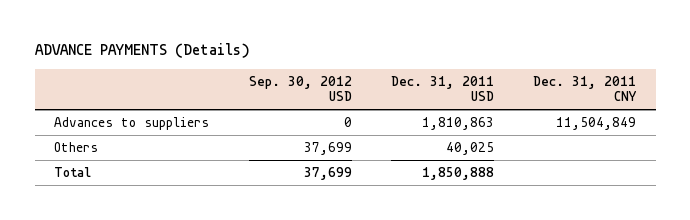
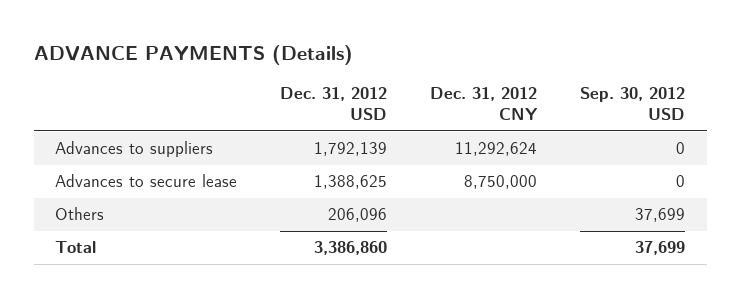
- | Sep. 30, 2012 USD | Dec. 31, 2011 USD | Dec. 31, 2011 CNY
+ | Dec. 31, 2012 USD | Dec. 31, 2012 CNY | Sep. 30, 2012 USD
+ Advances to secure lease | 1,388,625 | 8,750,000 | 0

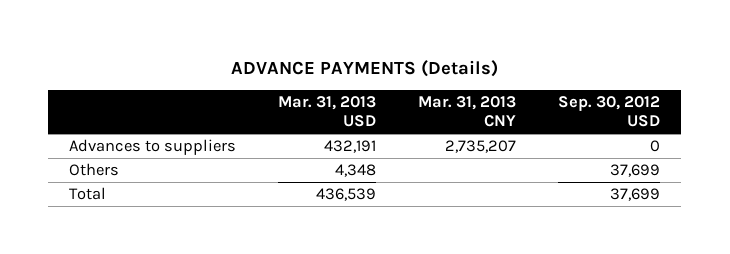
- | Dec. 31, 2012 USD | Dec. 31, 2012 CNY | Sep. 30, 2012 USD
+ | Mar. 31, 2013 USD | Mar. 31, 2013 CNY | Sep. 30, 2012 USD
- Advances to secure lease | 1,388,625 | 8,750,000 | 0

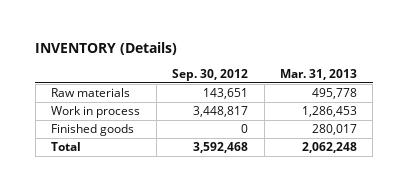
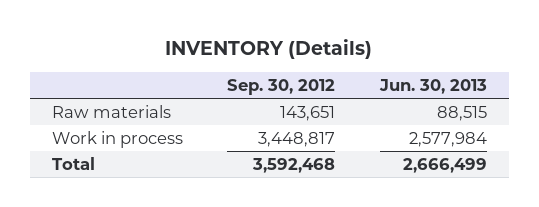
- | Sep. 30, 2012 | Mar. 31, 2013
+ | Sep. 30, 2012 | Jun. 30, 2013
- Finished goods | 0 | 280,017

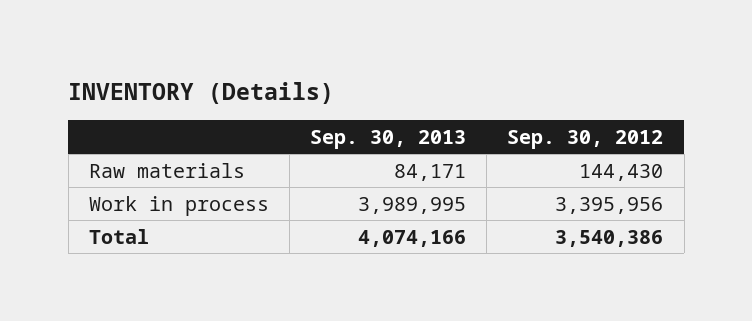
- | Sep. 30, 2012 | Jun. 30, 2013
+ | Sep. 30, 2013 | Sep. 30, 2012
- Raw materials | 143,651 | 88,515
- Work in process | 3,448,817 | 2,577,984
- Total | 3,592,468 | 2,666,499
+ Raw materials | 84,171 | 144,430
+ Work in process | 3,989,995 | 3,395,956
+ Total | 4,074,166 | 3,540,386

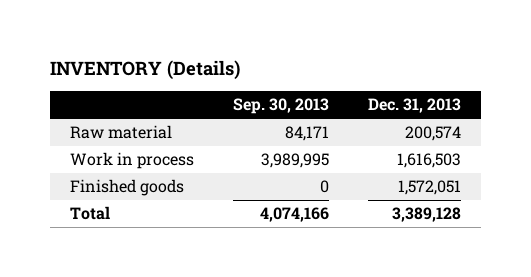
- | Sep. 30, 2013 | Sep. 30, 2012
+ | Sep. 30, 2013 | Dec. 31, 2013
- Raw materials | 84,171 | 144,430
+ Raw material | 84,171 | 200,574
+ Finished goods | 0 | 1,572,051

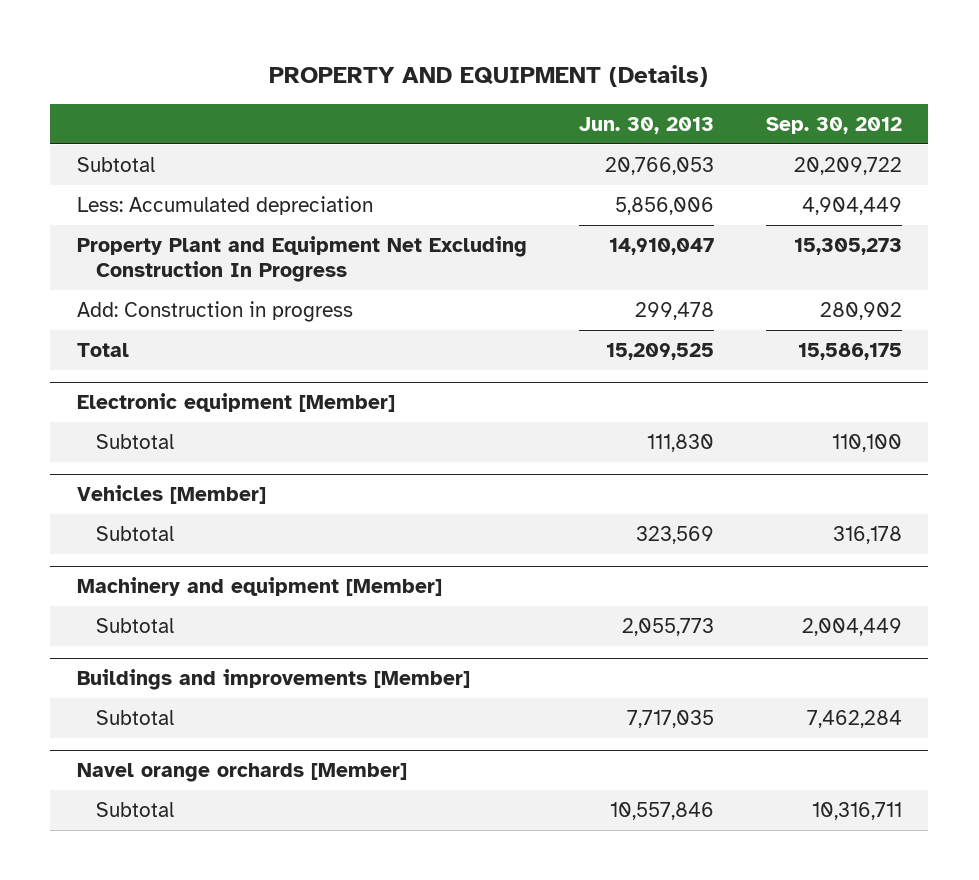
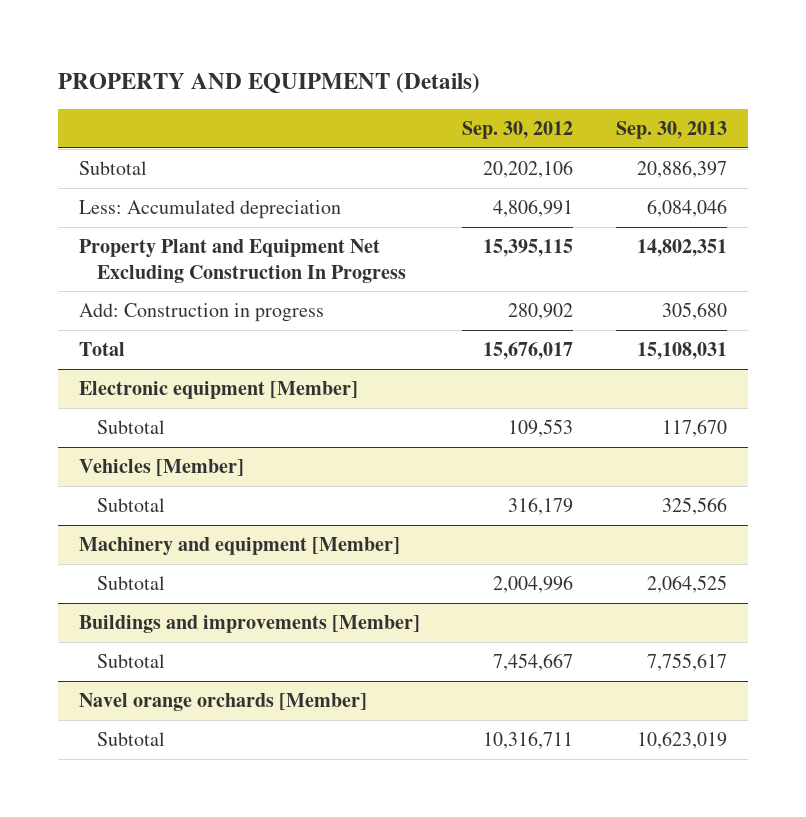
- | Jun. 30, 2013 | Sep. 30, 2012
+ | Sep. 30, 2012 | Sep. 30, 2013
- Subtotal | 20,766,053 | 20,209,722
- Less: Accumulated depreciation | 5,856,006 | 4,904,449
- Property Plant and Equipment Net Excluding Construction In Progress | 14,910,047 | 15,305,273
+ Subtotal | 20,202,106 | 20,886,397
+ Less: Accumulated depreciation | 4,806,991 | 6,084,046
+ Property Plant and Equipment Net Excluding Construction In Progress | 15,395,115 | 14,802,351
- Total | 15,209,525 | 15,586,175
+ Total | 15,676,017 | 15,108,031
@ Electronic equipment [Member]
- Subtotal | 111,830 | 110,100
+ Subtotal | 109,553 | 117,670
@ Vehicles [Member]
- Subtotal | 323,569 | 316,178
+ Subtotal | 316,179 | 325,566
@ Machinery and equipment [Member]
- Subtotal | 2,055,773 | 2,004,449
+ Subtotal | 2,004,996 | 2,064,525
@ Buildings and improvements [Member]
- Subtotal | 7,717,035 | 7,462,284
+ Subtotal | 7,454,667 | 7,755,617

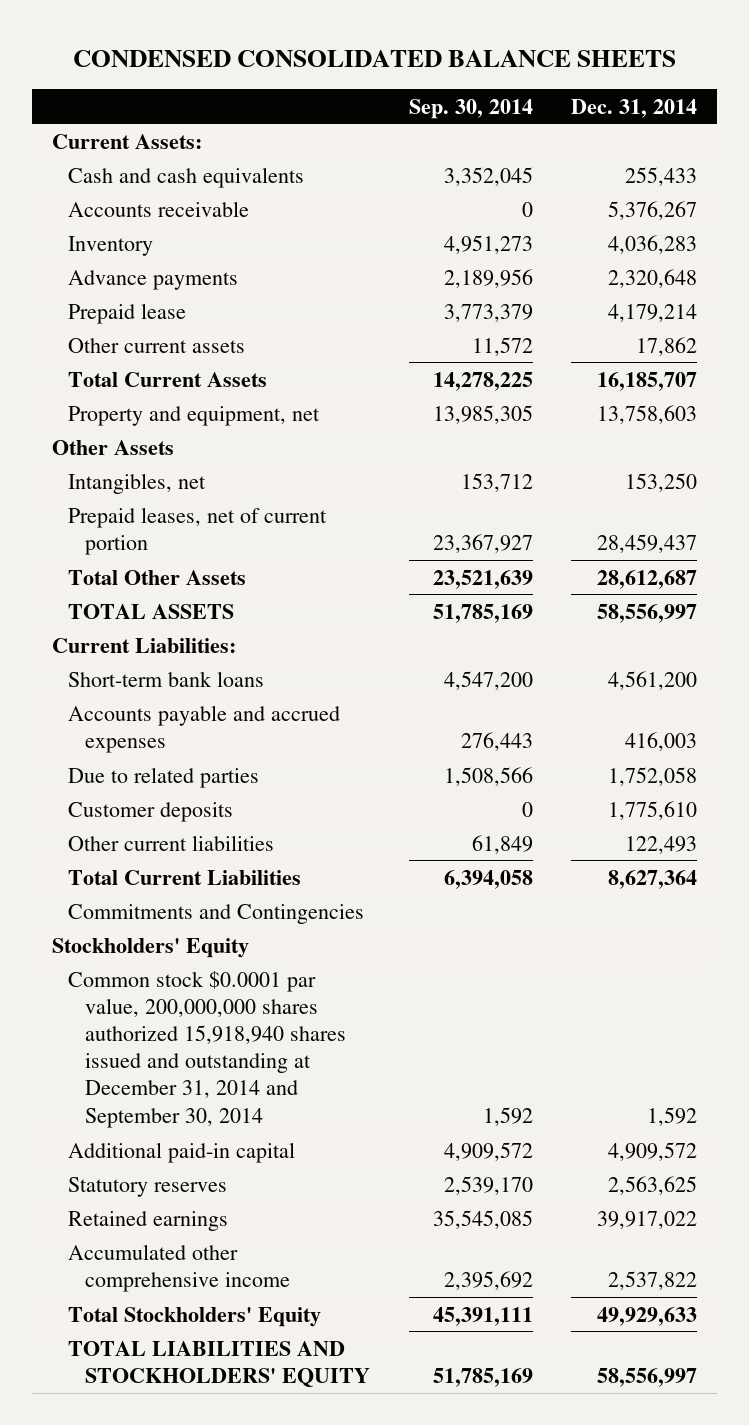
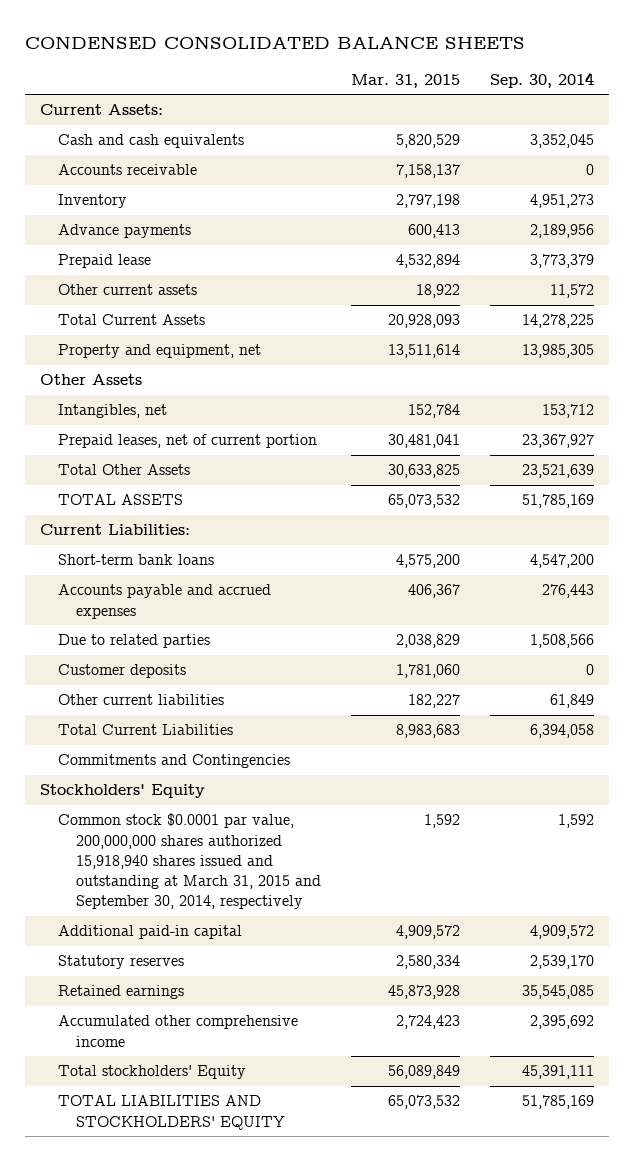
- | Sep. 30, 2014 | Dec. 31, 2014
+ | Mar. 31, 2015 | Sep. 30, 2014
- Common stock $0.0001 par value, 200,000,000 shares authorized 15,918,940 shares issued and outstanding at December 31, 2014 and September 30, 2014 | 1,592 | 1,592
+ Common stock $0.0001 par value, 200,000,000 shares authorized 15,918,940 shares issued and outstanding at March 31, 2015 and September 30, 2014, respectively | 1,592 | 1,592
- Total Stockholders' Equity | 45,391,111 | 49,929,633
+ Total stockholders' Equity | 56,089,849 | 45,391,111

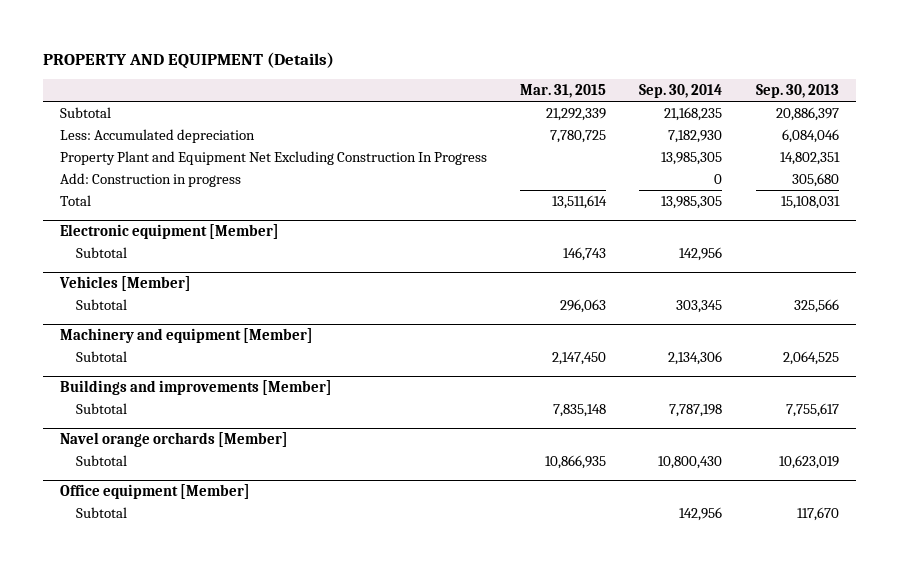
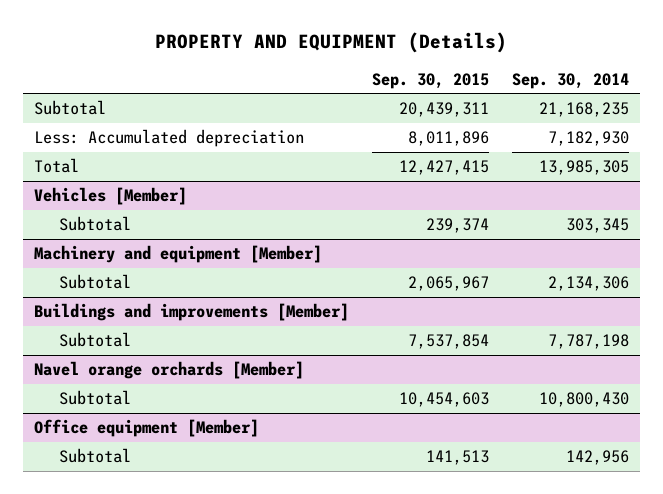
- | Mar. 31, 2015 | Sep. 30, 2014 | Sep. 30, 2013
+ | Sep. 30, 2015 | Sep. 30, 2014
- Property Plant and Equipment Net Excluding Construction In Progress | | 13,985,305 | 14,802,351
- Add: Construction in progress | | 0 | 305,680
- Electronic equipment [Member]
- Subtotal | 146,743 | 142,956 |

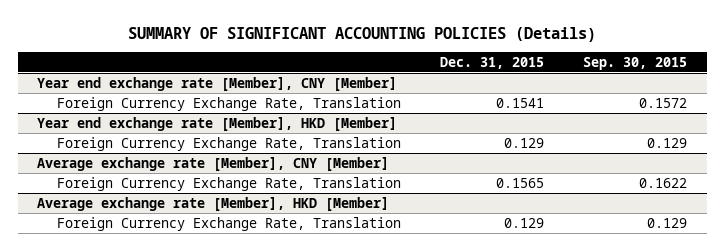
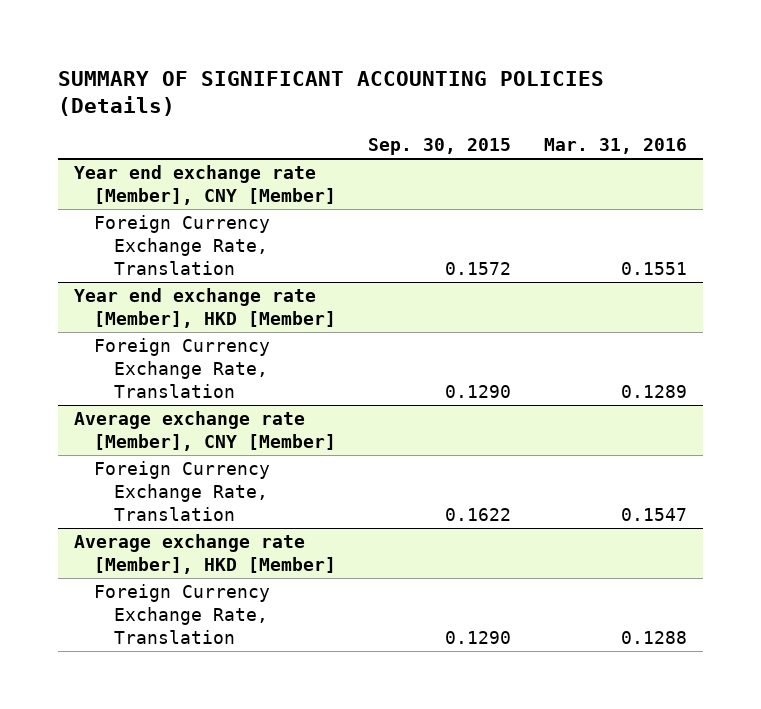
- | Dec. 31, 2015 | Sep. 30, 2015
+ | Sep. 30, 2015 | Mar. 31, 2016
@ Year end exchange rate [Member], HKD [Member]
- Foreign Currency Exchange Rate, Translation | 0.129 | 0.129
+ Foreign Currency Exchange Rate, Translation | 0.1290 | 0.1289
@ Average exchange rate [Member], HKD [Member]
- Foreign Currency Exchange Rate, Translation | 0.129 | 0.129
+ Foreign Currency Exchange Rate, Translation | 0.1290 | 0.1288

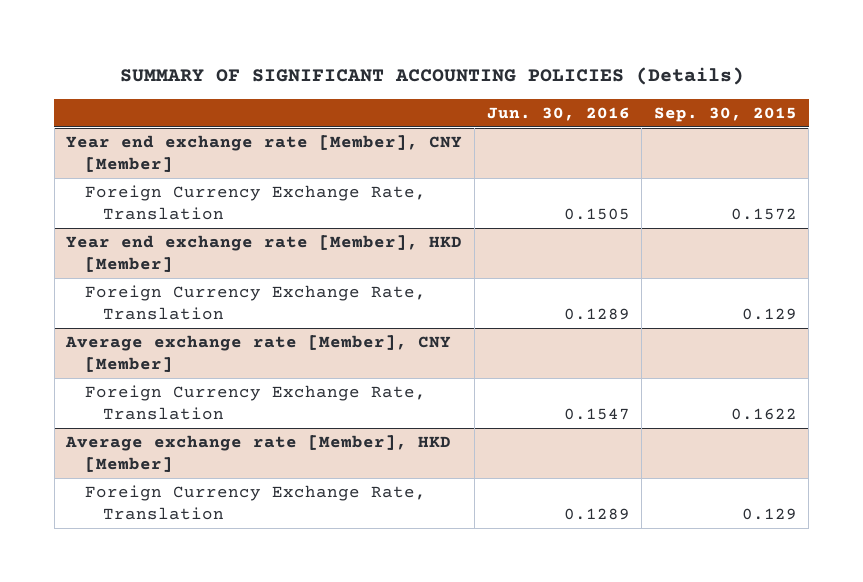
- | Sep. 30, 2015 | Mar. 31, 2016
+ | Jun. 30, 2016 | Sep. 30, 2015
@ Year end exchange rate [Member], HKD [Member]
- Foreign Currency Exchange Rate, Translation | 0.1290 | 0.1289
+ Foreign Currency Exchange Rate, Translation | 0.1289 | 0.129
@ Average exchange rate [Member], HKD [Member]
- Foreign Currency Exchange Rate, Translation | 0.1290 | 0.1288
+ Foreign Currency Exchange Rate, Translation | 0.1289 | 0.129

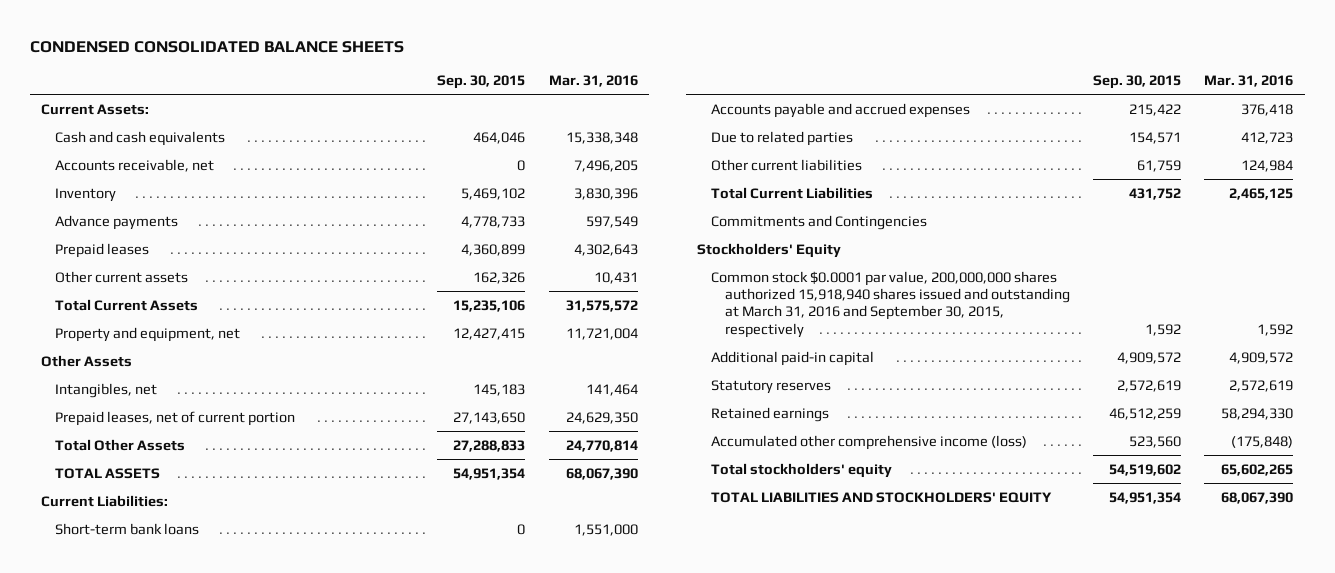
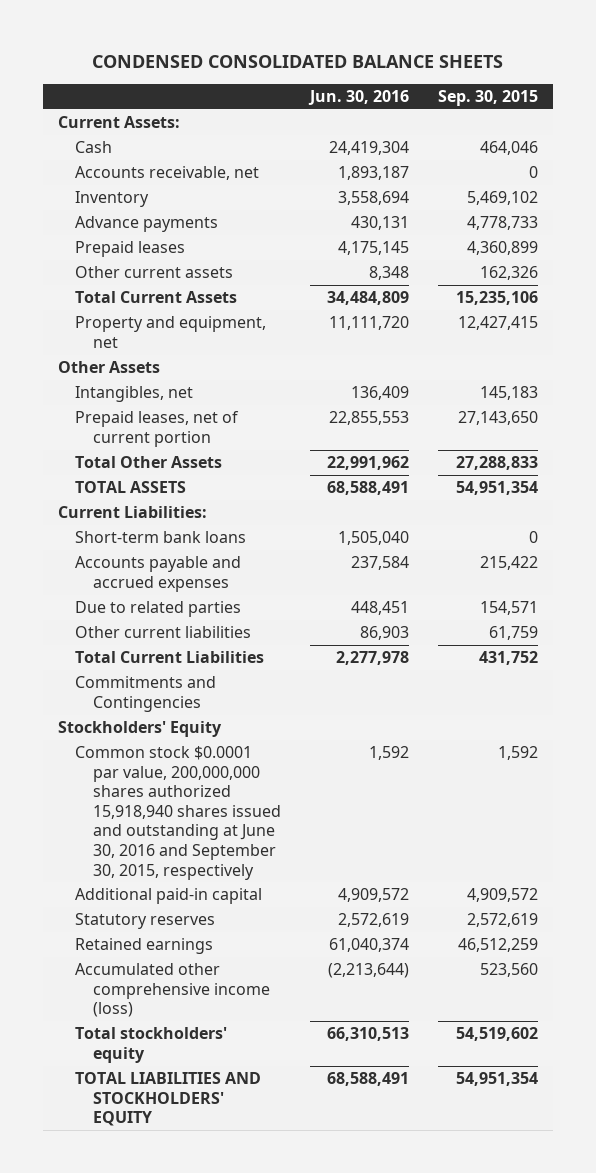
- | Sep. 30, 2015 | Mar. 31, 2016
+ | Jun. 30, 2016 | Sep. 30, 2015
- Cash and cash equivalents | 464,046 | 15,338,348
+ Cash | 24,419,304 | 464,046
- Common stock $0.0001 par value, 200,000,000 shares authorized 15,918,940 shares issued and outstanding at March 31, 2016 and September 30, 2015, respectively | 1,592 | 1,592
+ Common stock $0.0001 par value, 200,000,000 shares authorized 15,918,940 shares issued and outstanding at June 30, 2016 and September 30, 2015, respectively | 1,592 | 1,592

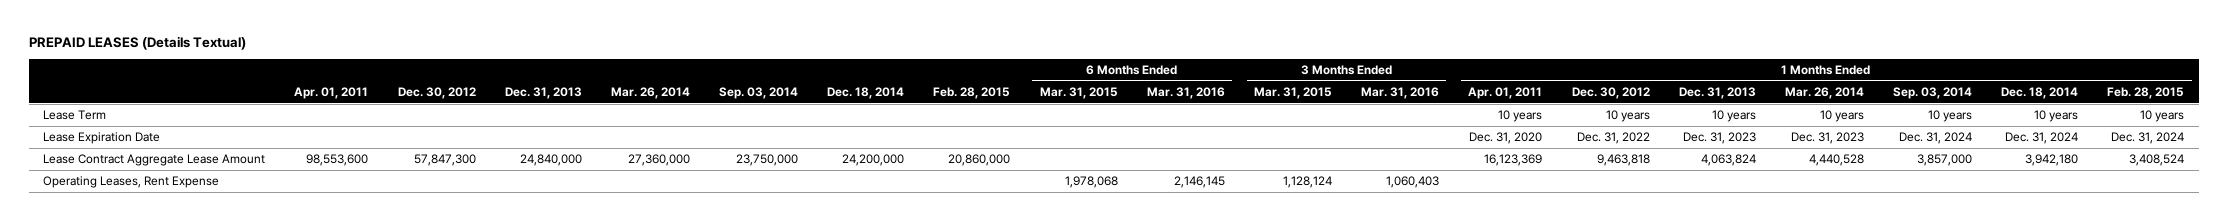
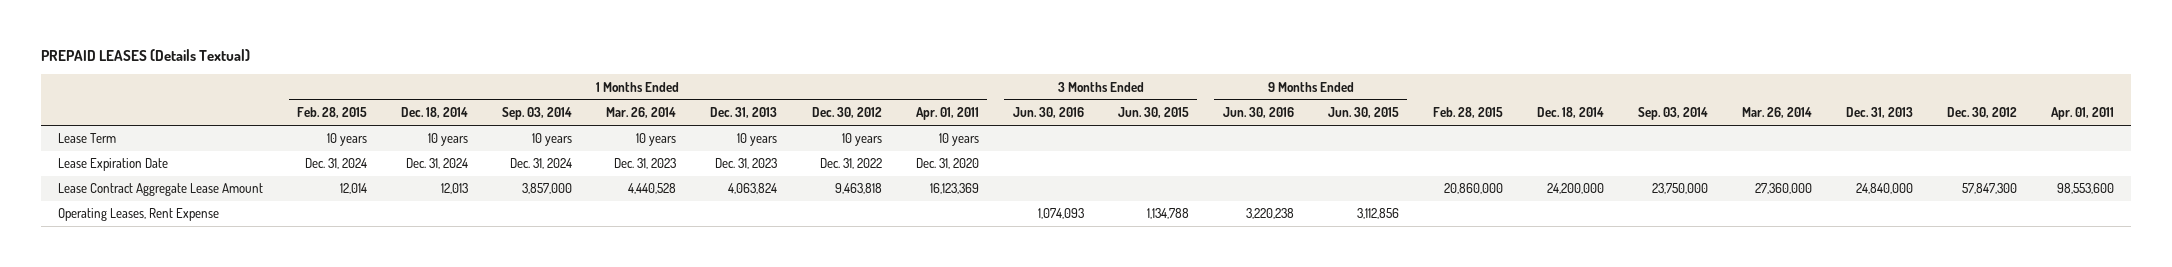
- | Apr. 01, 2011 | Dec. 30, 2012 | Dec. 31, 2013 | Mar. 26, 2014 | Sep. 03, 2014 | Dec. 18, 2014 | Feb. 28, 2015 | 6 Months Ended Mar. 31, 2015 | 6 Months Ended Mar. 31, 2016 | 3 Months Ended Mar. 31, 2015 | 3 Months Ended Mar. 31, 2016 | 1 Months Ended Apr. 01, 2011 | 1 Months Ended Dec. 30, 2012 | 1 Months Ended Dec. 31, 2013 | 1 Months Ended Mar. 26, 2014 | 1 Months Ended Sep. 03, 2014 | 1 Months Ended Dec. 18, 2014 | 1 Months Ended Feb. 28, 2015
+ | 1 Months Ended Feb. 28, 2015 | 1 Months Ended Dec. 18, 2014 | 1 Months Ended Sep. 03, 2014 | 1 Months Ended Mar. 26, 2014 | 1 Months Ended Dec. 31, 2013 | 1 Months Ended Dec. 30, 2012 | 1 Months Ended Apr. 01, 2011 | 3 Months Ended Jun. 30, 2016 | 3 Months Ended Jun. 30, 2015 | 9 Months Ended Jun. 30, 2016 | 9 Months Ended Jun. 30, 2015 | Feb. 28, 2015 | Dec. 18, 2014 | Sep. 03, 2014 | Mar. 26, 2014 | Dec. 31, 2013 | Dec. 30, 2012 | Apr. 01, 2011
- Lease Contract Aggregate Lease Amount | 98,553,600 | 57,847,300 | 24,840,000 | 27,360,000 | 23,750,000 | 24,200,000 | 20,860,000 | | | | | 16,123,369 | 9,463,818 | 4,063,824 | 4,440,528 | 3,857,000 | 3,942,180 | 3,408,524
+ Lease Contract Aggregate Lease Amount | 12,014 | 12,013 | 3,857,000 | 4,440,528 | 4,063,824 | 9,463,818 | 16,123,369 | | | | | 20,860,000 | 24,200,000 | 23,750,000 | 27,360,000 | 24,840,000 | 57,847,300 | 98,553,600

